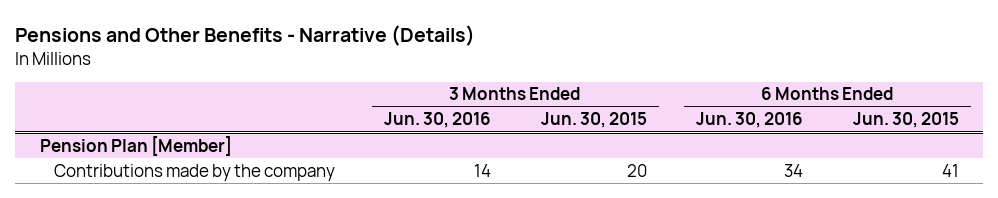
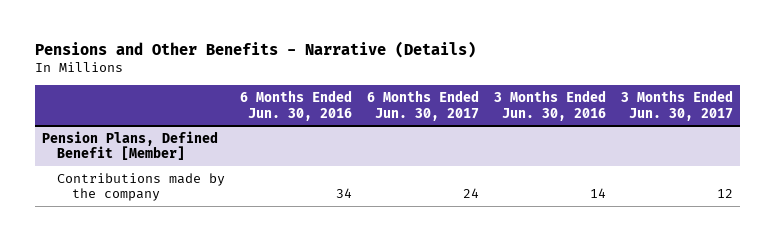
- | 3 Months Ended Jun. 30, 2016 | 3 Months Ended Jun. 30, 2015 | 6 Months Ended Jun. 30, 2016 | 6 Months Ended Jun. 30, 2015
+ | 6 Months Ended Jun. 30, 2016 | 6 Months Ended Jun. 30, 2017 | 3 Months Ended Jun. 30, 2016 | 3 Months Ended Jun. 30, 2017
- Pension Plan [Member]
+ Pension Plans, Defined Benefit [Member]

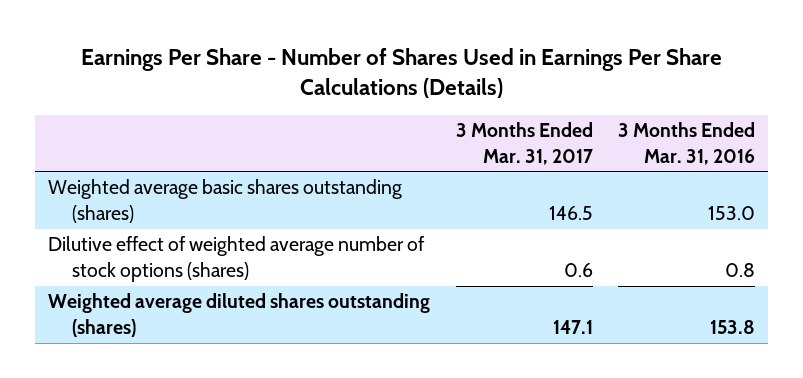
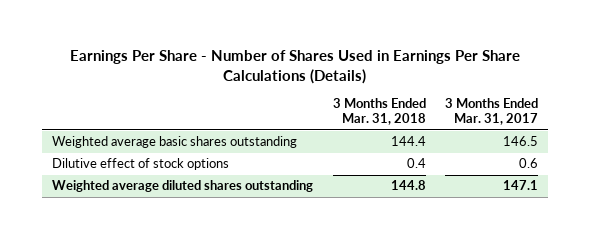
- | 3 Months Ended Mar. 31, 2017 | 3 Months Ended Mar. 31, 2016
+ | 3 Months Ended Mar. 31, 2018 | 3 Months Ended Mar. 31, 2017
- Weighted average basic shares outstanding (shares) | 146.5 | 153.0
- Dilutive effect of weighted average number of stock options (shares) | 0.6 | 0.8
- Weighted average diluted shares outstanding (shares) | 147.1 | 153.8
+ Weighted average basic shares outstanding | 144.4 | 146.5
+ Dilutive effect of stock options | 0.4 | 0.6
+ Weighted average diluted shares outstanding | 144.8 | 147.1

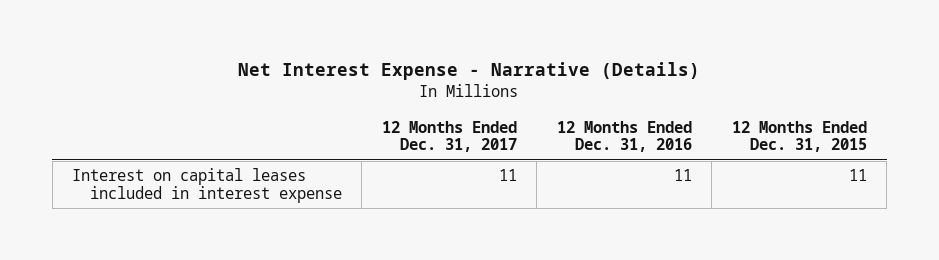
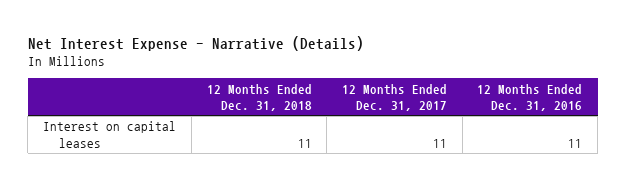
- | 12 Months Ended Dec. 31, 2017 | 12 Months Ended Dec. 31, 2016 | 12 Months Ended Dec. 31, 2015
+ | 12 Months Ended Dec. 31, 2018 | 12 Months Ended Dec. 31, 2017 | 12 Months Ended Dec. 31, 2016
- Interest on capital leases included in interest expense | 11 | 11 | 11
+ Interest on capital leases | 11 | 11 | 11

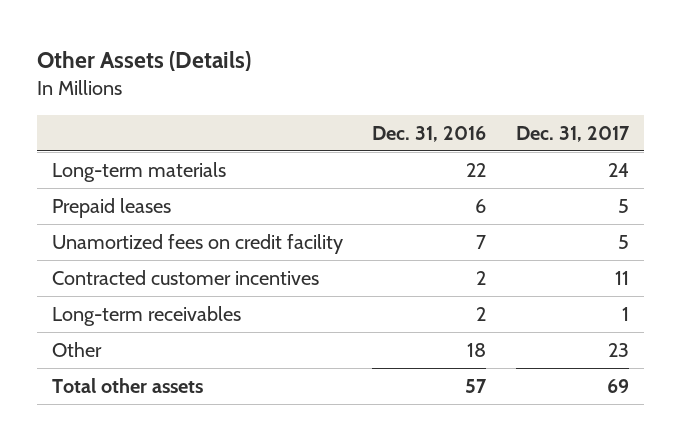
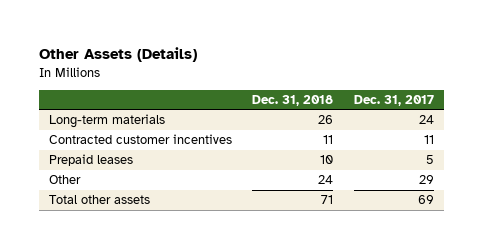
- | Dec. 31, 2016 | Dec. 31, 2017
+ | Dec. 31, 2018 | Dec. 31, 2017
- Unamortized fees on credit facility | 7 | 5
- Long-term receivables | 2 | 1
- Other | 18 | 23
moved down: Prepaid leases | 10 | 5
+ Other | 24 | 29

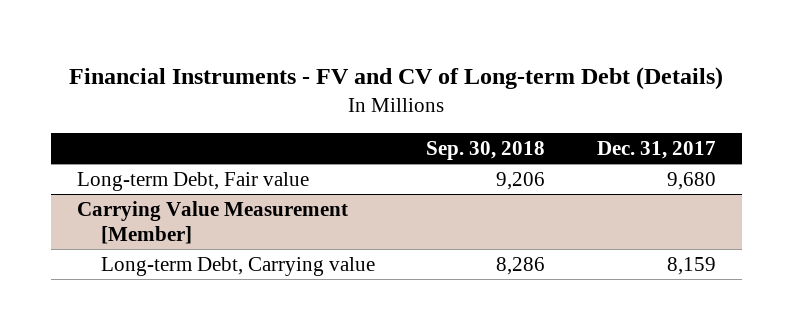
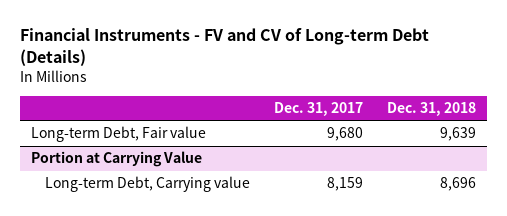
- | Sep. 30, 2018 | Dec. 31, 2017
+ | Dec. 31, 2017 | Dec. 31, 2018
- Carrying Value Measurement [Member]
+ Portion at Carrying Value

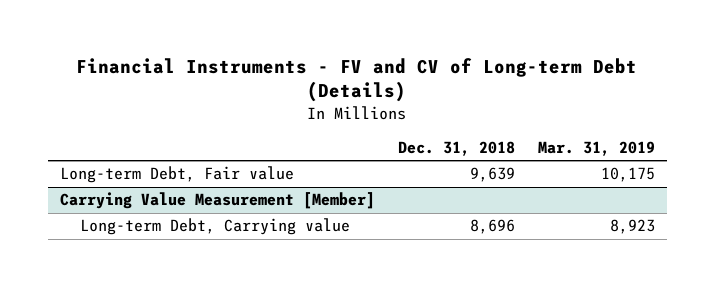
- | Dec. 31, 2017 | Dec. 31, 2018
+ | Dec. 31, 2018 | Mar. 31, 2019
- Portion at Carrying Value
+ Carrying Value Measurement [Member]

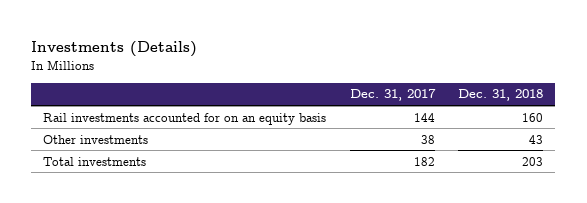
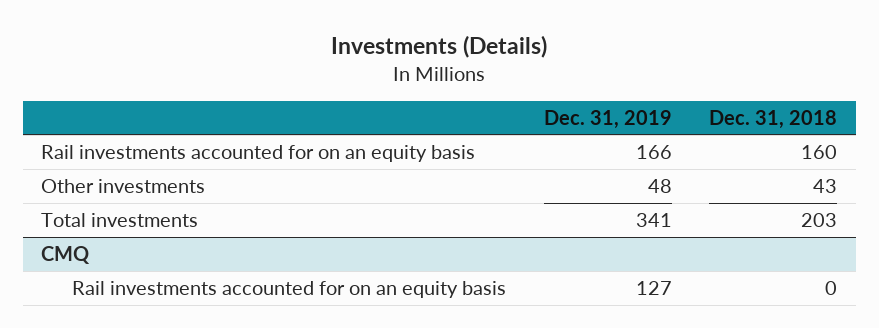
- | Dec. 31, 2017 | Dec. 31, 2018
+ | Dec. 31, 2019 | Dec. 31, 2018
+ CMQ
+ Rail investments accounted for on an equity basis | 127 | 0

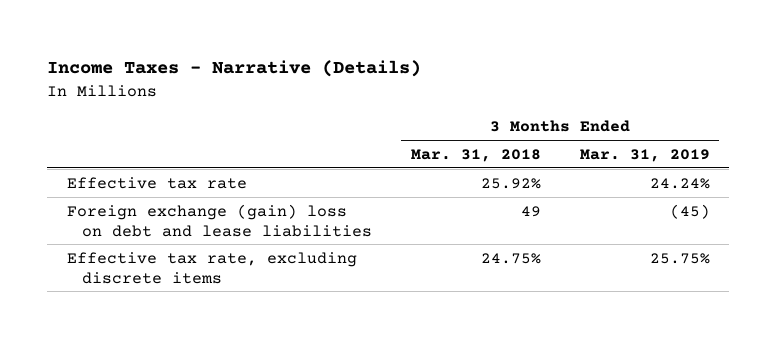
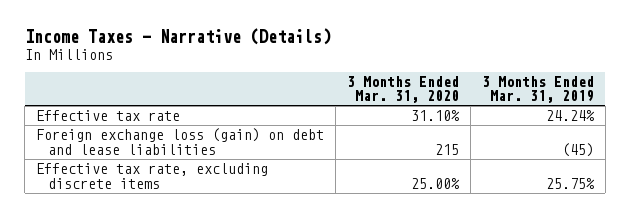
- | 3 Months Ended Mar. 31, 2018 | 3 Months Ended Mar. 31, 2019
+ | 3 Months Ended Mar. 31, 2020 | 3 Months Ended Mar. 31, 2019
- Foreign exchange (gain) loss on debt and lease liabilities | 49 | (45)
+ Foreign exchange loss (gain) on debt and lease liabilities | 215 | (45)

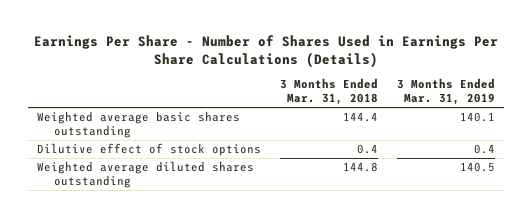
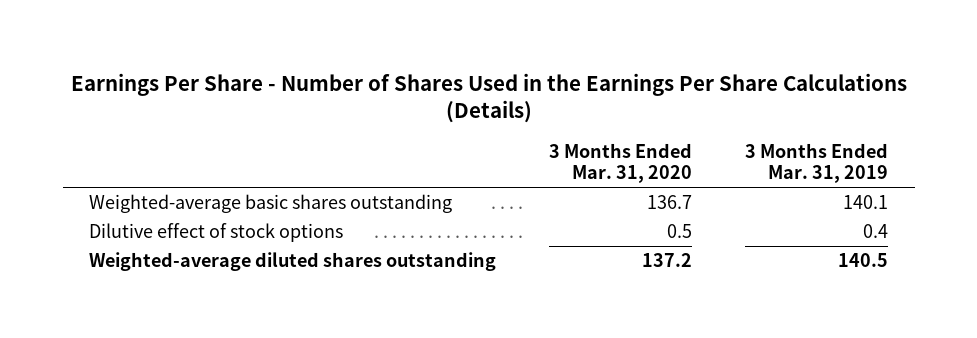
- Earnings Per Share - Number of Shares Used in Earnings Per Share Calculations (Details)
+ Earnings Per Share - Number of Shares Used in the Earnings Per Share Calculations (Details)
- | 3 Months Ended Mar. 31, 2018 | 3 Months Ended Mar. 31, 2019
+ | 3 Months Ended Mar. 31, 2020 | 3 Months Ended Mar. 31, 2019
- Weighted average basic shares outstanding | 144.4 | 140.1
+ Weighted-average basic shares outstanding | 136.7 | 140.1
- Weighted average diluted shares outstanding | 144.8 | 140.5
+ Weighted-average diluted shares outstanding | 137.2 | 140.5

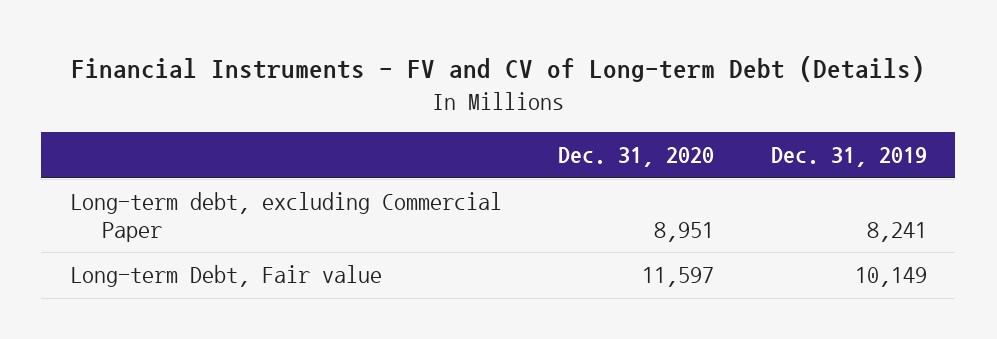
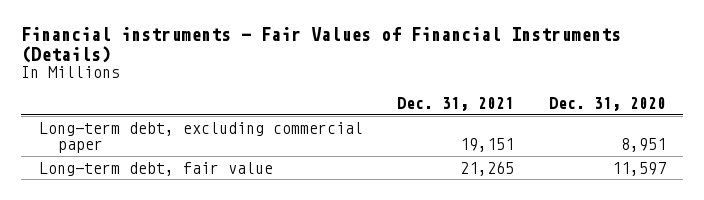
- Financial Instruments - FV and CV of Long-term Debt (Details)
+ Financial instruments - Fair Values of Financial Instruments (Details)
- | Dec. 31, 2020 | Dec. 31, 2019
+ | Dec. 31, 2021 | Dec. 31, 2020
- Long-term debt, excluding Commercial Paper | 8,951 | 8,241
- Long-term Debt, Fair value | 11,597 | 10,149
+ Long-term debt, excluding commercial paper | 19,151 | 8,951
+ Long-term debt, fair value | 21,265 | 11,597

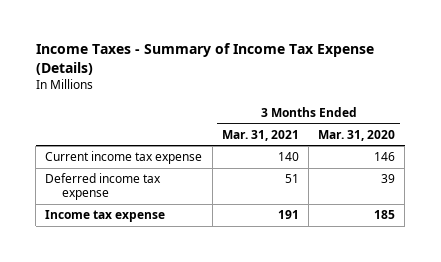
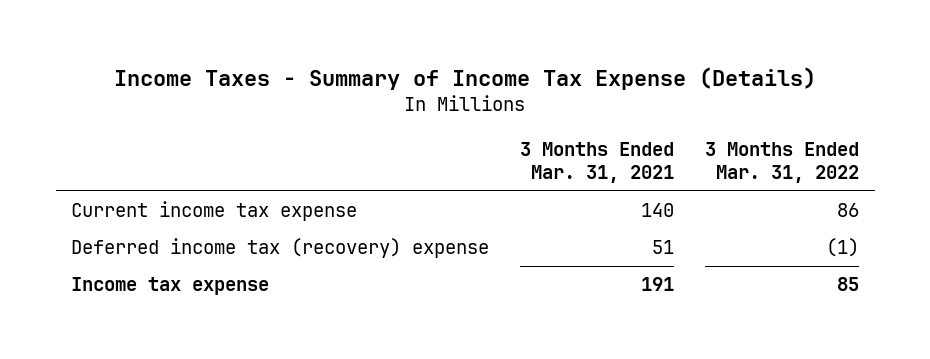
- | 3 Months Ended Mar. 31, 2021 | 3 Months Ended Mar. 31, 2020
+ | 3 Months Ended Mar. 31, 2021 | 3 Months Ended Mar. 31, 2022
- Deferred income tax expense | 51 | 39
+ Deferred income tax (recovery) expense | 51 | (1)

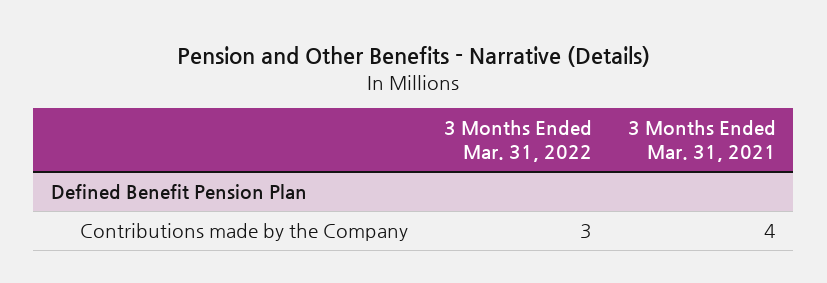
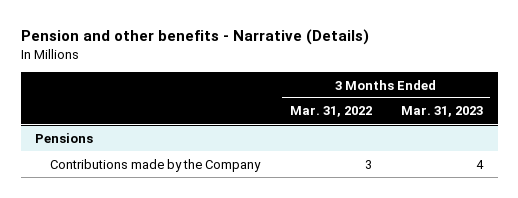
- Pension and Other Benefits - Narrative (Details)
+ Pension and other benefits - Narrative (Details)
- | 3 Months Ended Mar. 31, 2022 | 3 Months Ended Mar. 31, 2021
+ | 3 Months Ended Mar. 31, 2022 | 3 Months Ended Mar. 31, 2023
- Defined Benefit Pension Plan
+ Pensions

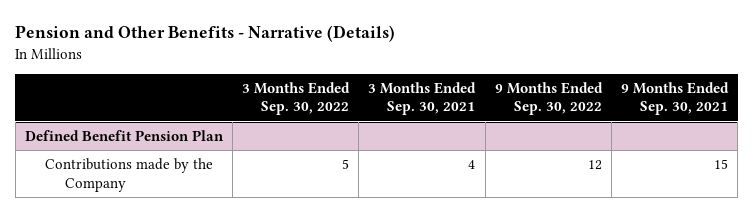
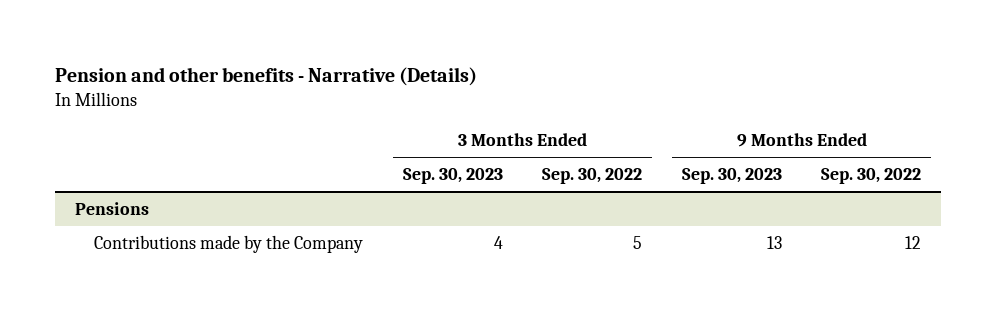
- Pension and Other Benefits - Narrative (Details)
+ Pension and other benefits - Narrative (Details)
- | 3 Months Ended Sep. 30, 2022 | 3 Months Ended Sep. 30, 2021 | 9 Months Ended Sep. 30, 2022 | 9 Months Ended Sep. 30, 2021
+ | 3 Months Ended Sep. 30, 2023 | 3 Months Ended Sep. 30, 2022 | 9 Months Ended Sep. 30, 2023 | 9 Months Ended Sep. 30, 2022
- Defined Benefit Pension Plan
+ Pensions

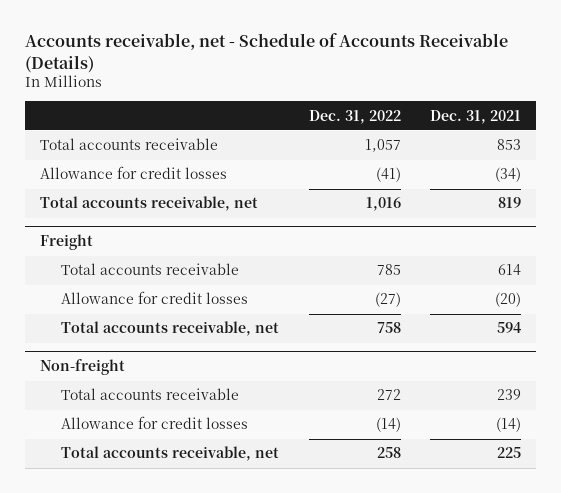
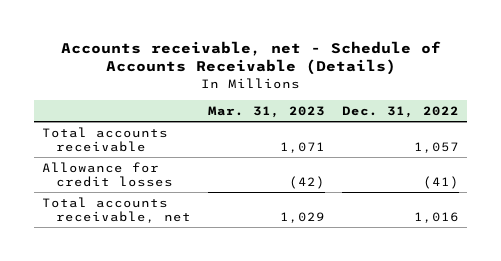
- | Dec. 31, 2022 | Dec. 31, 2021
+ | Mar. 31, 2023 | Dec. 31, 2022
- Freight
- Total accounts receivable | 785 | 614
- Allowance for credit losses | (27) | (20)
- Total accounts receivable, net | 758 | 594
- Non-freight
- Total accounts receivable | 272 | 239
- Allowance for credit losses | (14) | (14)
- Total accounts receivable, net | 258 | 225

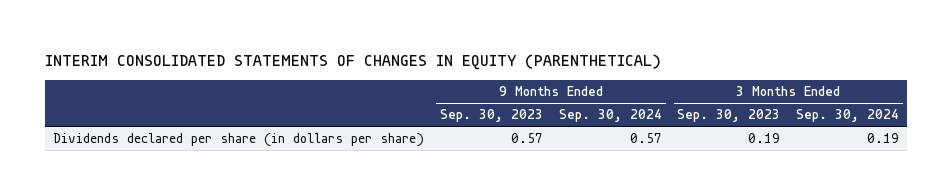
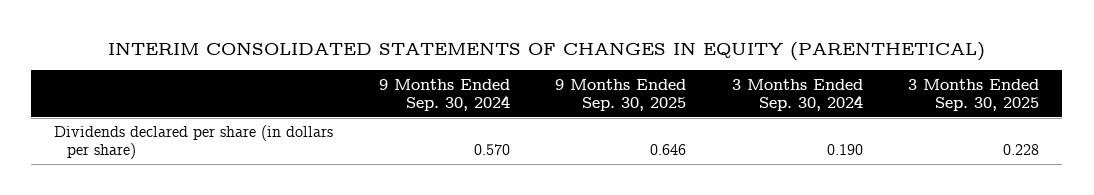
- | 9 Months Ended Sep. 30, 2023 | 9 Months Ended Sep. 30, 2024 | 3 Months Ended Sep. 30, 2023 | 3 Months Ended Sep. 30, 2024
+ | 9 Months Ended Sep. 30, 2024 | 9 Months Ended Sep. 30, 2025 | 3 Months Ended Sep. 30, 2024 | 3 Months Ended Sep. 30, 2025
- Dividends declared per share (in dollars per share) | 0.57 | 0.57 | 0.19 | 0.19
+ Dividends declared per share (in dollars per share) | 0.570 | 0.646 | 0.190 | 0.228

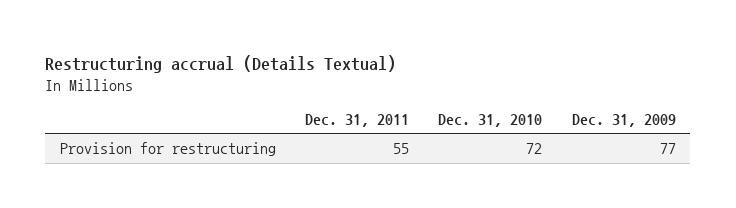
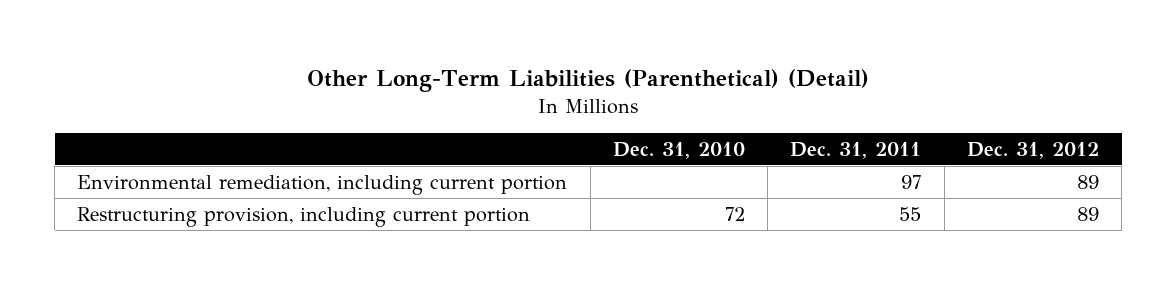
- Restructuring accrual (Details Textual)
+ Other Long-Term Liabilities (Parenthetical) (Detail)
- | Dec. 31, 2011 | Dec. 31, 2010 | Dec. 31, 2009
+ | Dec. 31, 2010 | Dec. 31, 2011 | Dec. 31, 2012
- Provision for restructuring | 55 | 72 | 77
+ Environmental remediation, including current portion | | 97 | 89
+ Restructuring provision, including current portion | 72 | 55 | 89

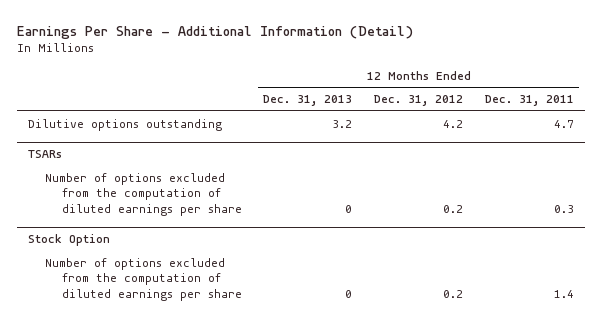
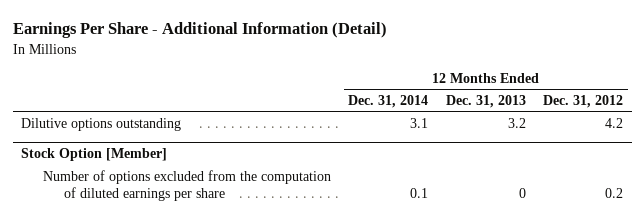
- | 12 Months Ended Dec. 31, 2013 | 12 Months Ended Dec. 31, 2012 | 12 Months Ended Dec. 31, 2011
+ | 12 Months Ended Dec. 31, 2014 | 12 Months Ended Dec. 31, 2013 | 12 Months Ended Dec. 31, 2012
- TSARs
- Number of options excluded from the computation of diluted earnings per share | 0 | 0.2 | 0.3
- Stock Option
+ Stock Option [Member]

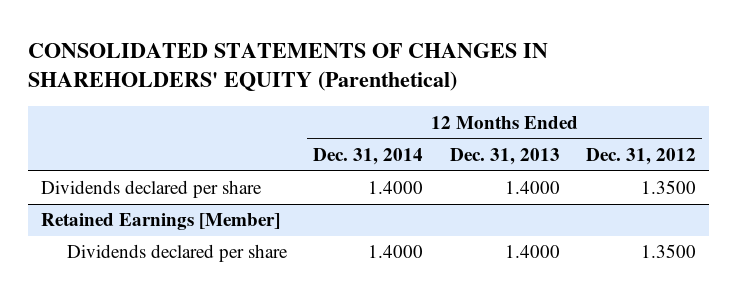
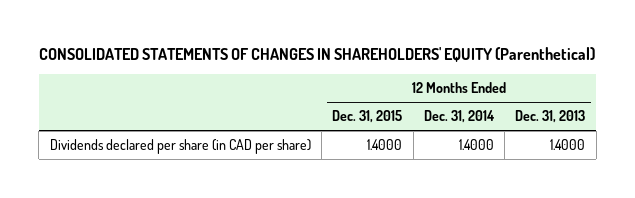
- | 12 Months Ended Dec. 31, 2014 | 12 Months Ended Dec. 31, 2013 | 12 Months Ended Dec. 31, 2012
+ | 12 Months Ended Dec. 31, 2015 | 12 Months Ended Dec. 31, 2014 | 12 Months Ended Dec. 31, 2013
- Dividends declared per share | 1.4000 | 1.4000 | 1.3500
- Retained Earnings [Member]
- Dividends declared per share | 1.4000 | 1.4000 | 1.3500
+ Dividends declared per share (in CAD per share) | 1.4000 | 1.4000 | 1.4000

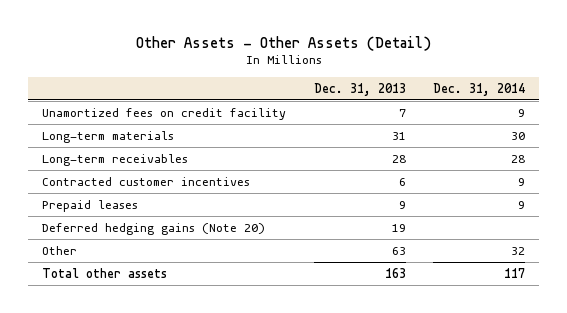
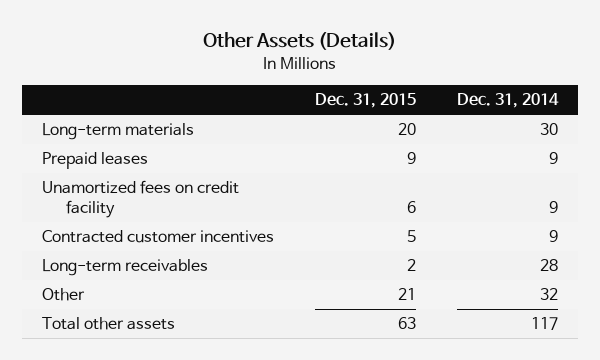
- Other Assets - Other Assets (Detail)
+ Other Assets (Details)
- | Dec. 31, 2013 | Dec. 31, 2014
+ | Dec. 31, 2015 | Dec. 31, 2014
- Deferred hedging gains (Note 20) | 19 |
moved down: Unamortized fees on credit facility | 6 | 9
moved down: Contracted customer incentives | 5 | 9
moved down: Long-term receivables | 2 | 28

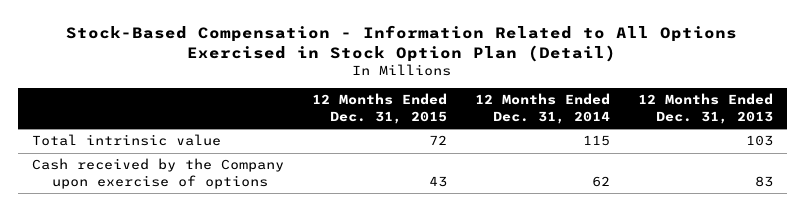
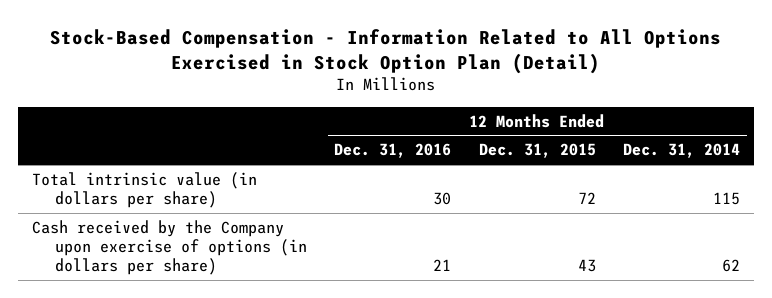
- | 12 Months Ended Dec. 31, 2015 | 12 Months Ended Dec. 31, 2014 | 12 Months Ended Dec. 31, 2013
+ | 12 Months Ended Dec. 31, 2016 | 12 Months Ended Dec. 31, 2015 | 12 Months Ended Dec. 31, 2014
- Total intrinsic value | 72 | 115 | 103
- Cash received by the Company upon exercise of options | 43 | 62 | 83
+ Total intrinsic value (in dollars per share) | 30 | 72 | 115
+ Cash received by the Company upon exercise of options (in dollars per share) | 21 | 43 | 62

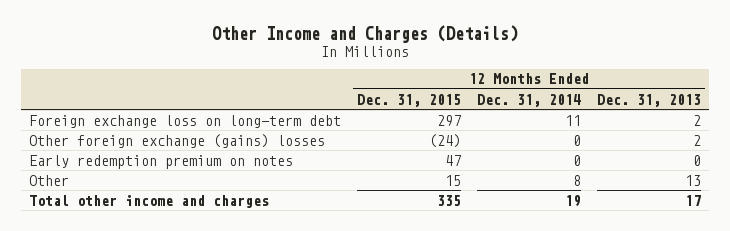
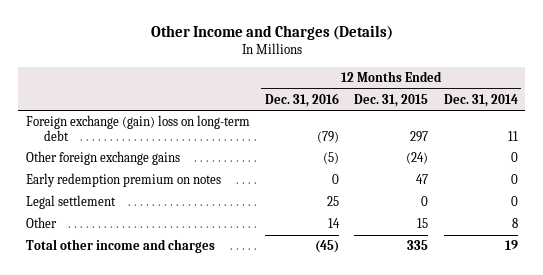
- | 12 Months Ended Dec. 31, 2015 | 12 Months Ended Dec. 31, 2014 | 12 Months Ended Dec. 31, 2013
+ | 12 Months Ended Dec. 31, 2016 | 12 Months Ended Dec. 31, 2015 | 12 Months Ended Dec. 31, 2014
- Foreign exchange loss on long-term debt | 297 | 11 | 2
- Other foreign exchange (gains) losses | (24) | 0 | 2
+ Foreign exchange (gain) loss on long-term debt | (79) | 297 | 11
+ Other foreign exchange gains | (5) | (24) | 0
+ Legal settlement | 25 | 0 | 0

